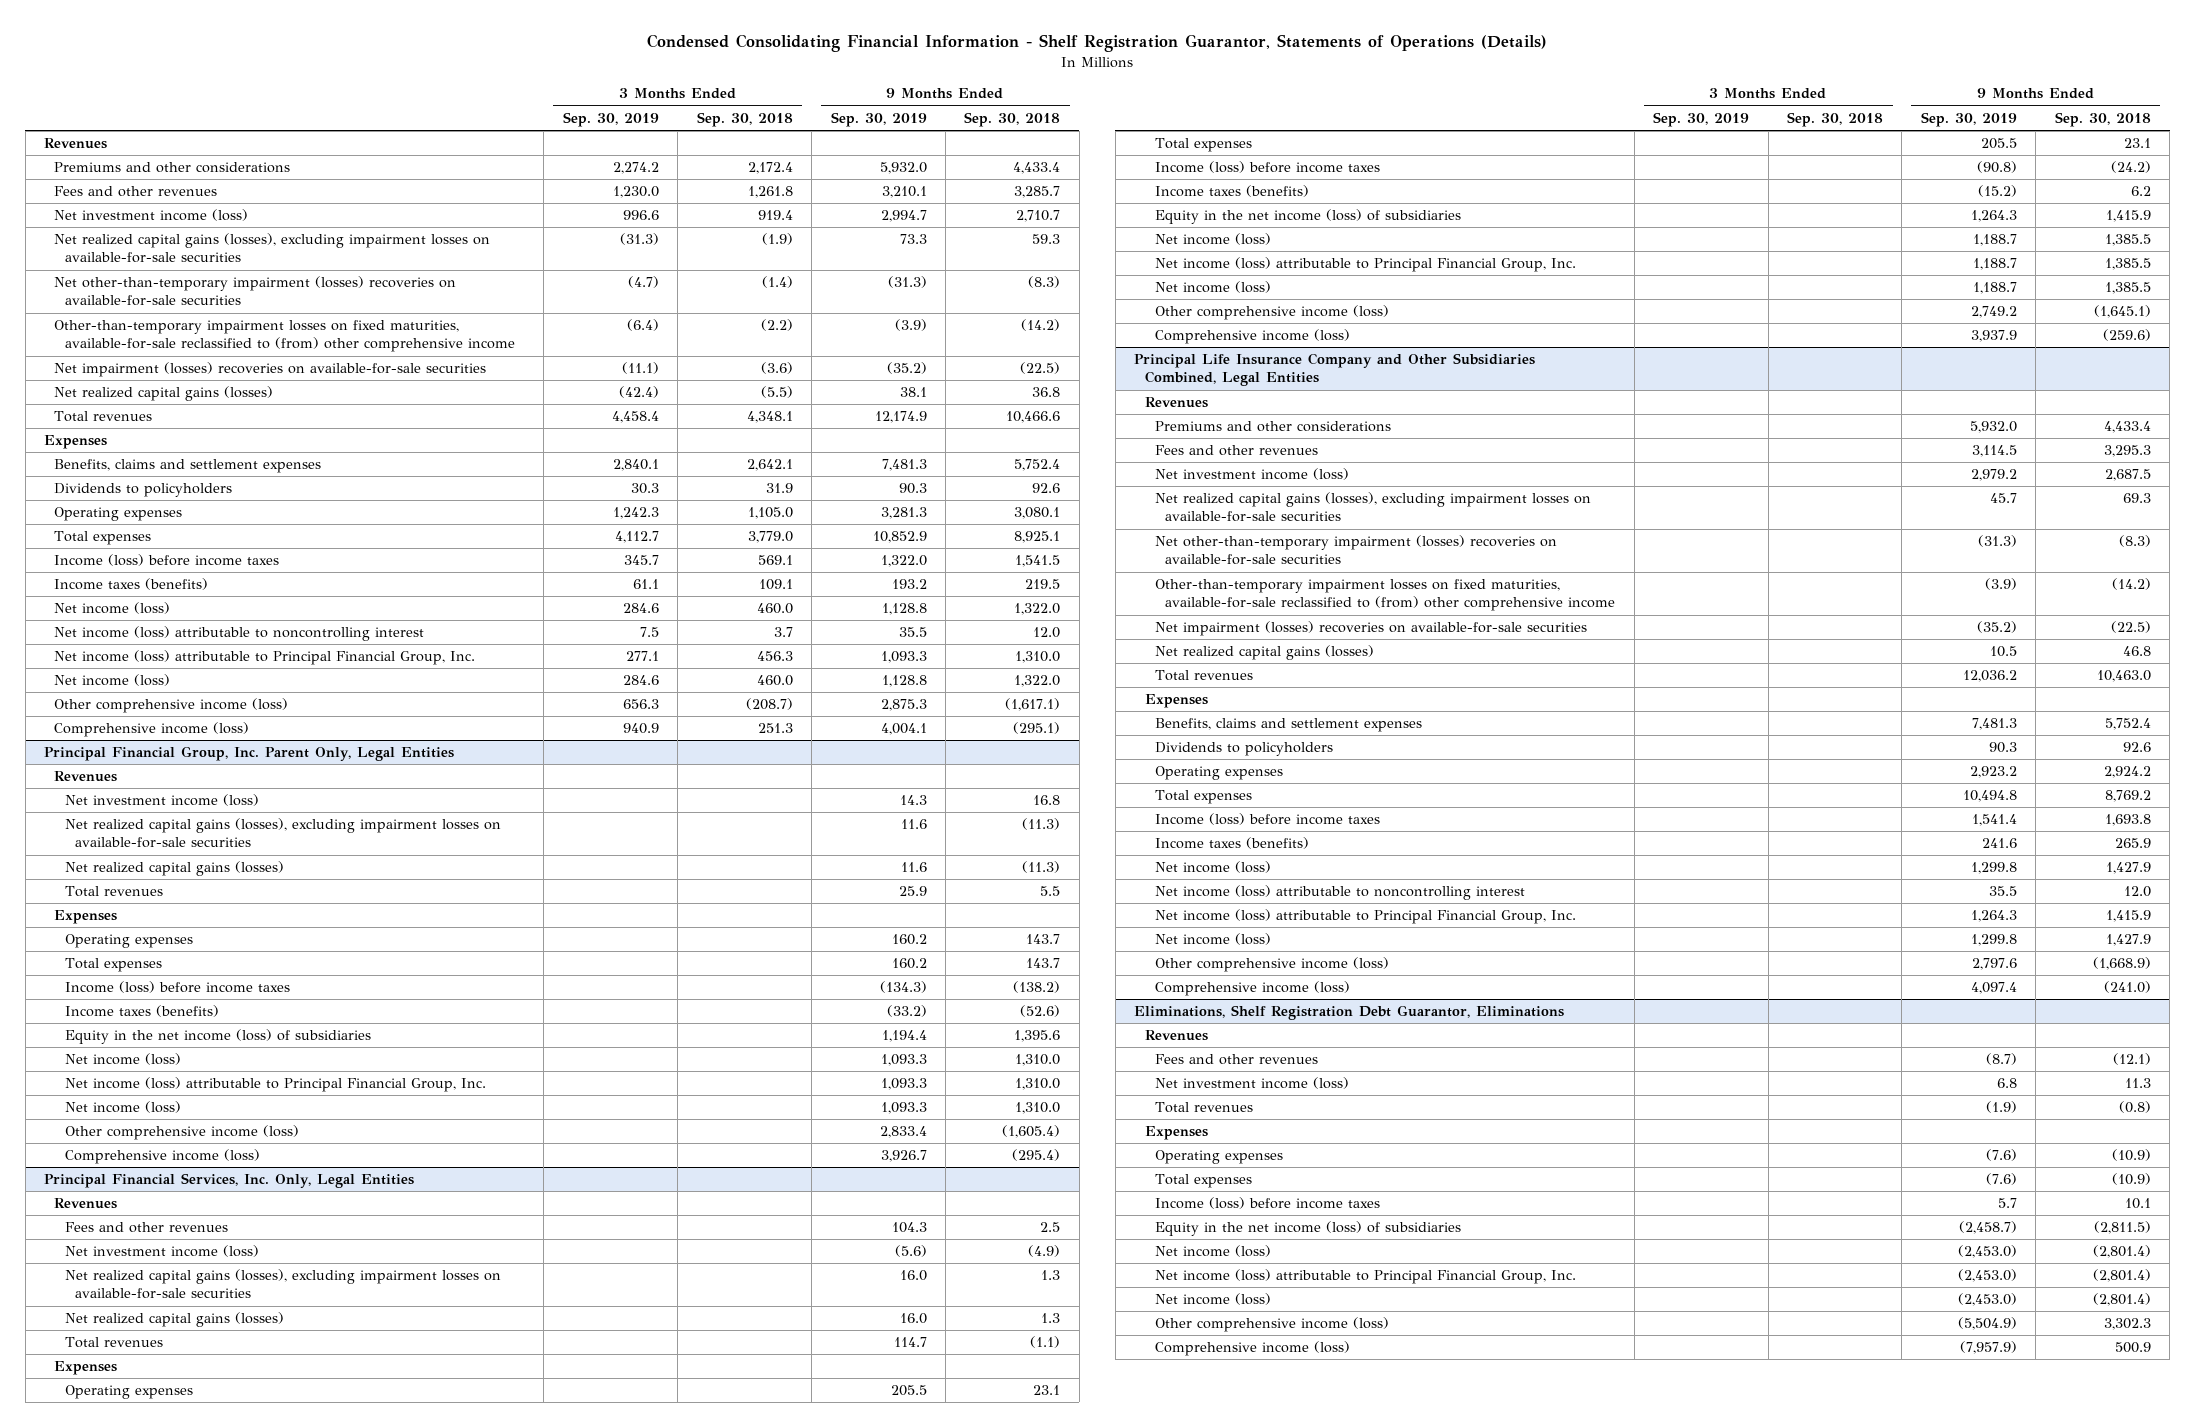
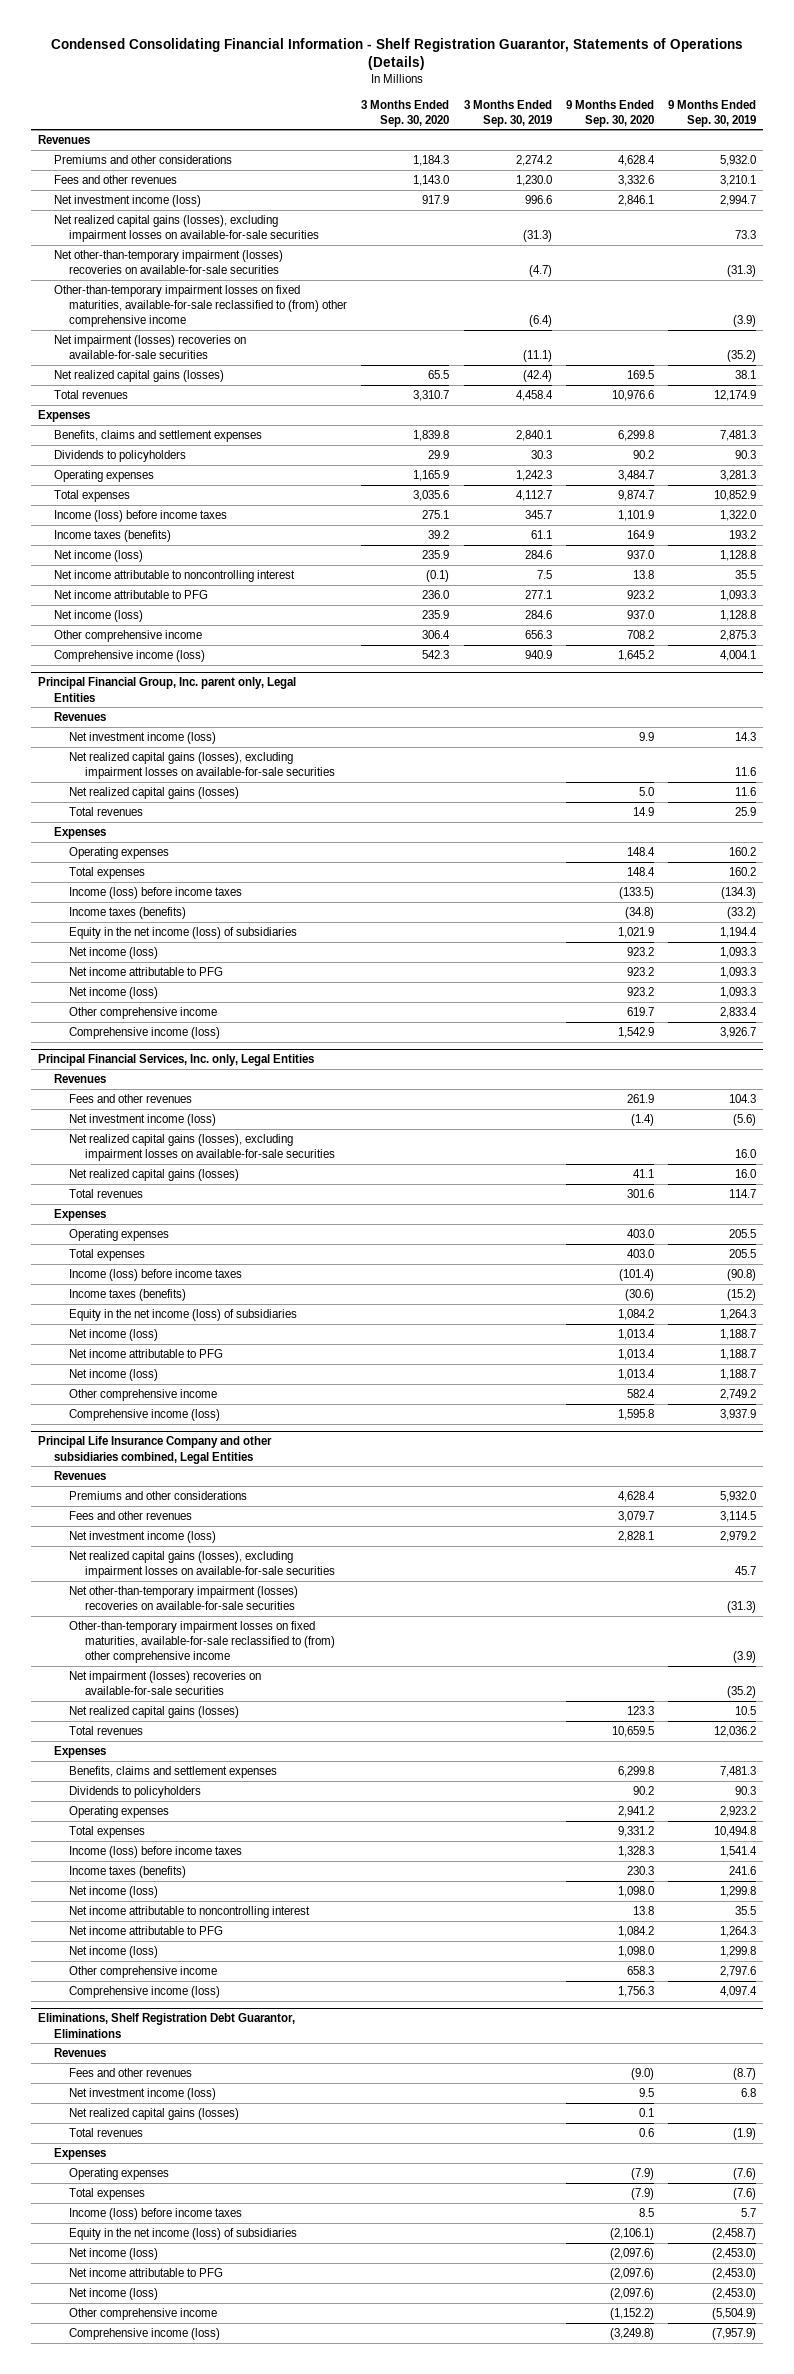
- | 3 Months Ended Sep. 30, 2019 | 3 Months Ended Sep. 30, 2018 | 9 Months Ended Sep. 30, 2019 | 9 Months Ended Sep. 30, 2018
+ | 3 Months Ended Sep. 30, 2020 | 3 Months Ended Sep. 30, 2019 | 9 Months Ended Sep. 30, 2020 | 9 Months Ended Sep. 30, 2019
- Net income (loss) attributable to noncontrolling interest | 7.5 | 3.7 | 35.5 | 12.0
- Net income (loss) attributable to Principal Financial Group, Inc. | 277.1 | 456.3 | 1,093.3 | 1,310.0
+ Net income attributable to noncontrolling interest | (0.1) | 7.5 | 13.8 | 35.5
+ Net income attributable to PFG | 236.0 | 277.1 | 923.2 | 1,093.3
- Other comprehensive income (loss) | 656.3 | (208.7) | 2,875.3 | (1,617.1)
+ Other comprehensive income | 306.4 | 656.3 | 708.2 | 2,875.3
- Principal Financial Group, Inc. Parent Only, Legal Entities
+ Principal Financial Group, Inc. parent only, Legal Entities
- Net income (loss) attributable to Principal Financial Group, Inc. | | | 1,093.3 | 1,310.0
+ Net income attributable to PFG | | | 923.2 | 1,093.3
- Other comprehensive income (loss) | | | 2,833.4 | (1,605.4)
+ Other comprehensive income | | | 619.7 | 2,833.4
- Principal Financial Services, Inc. Only, Legal Entities
+ Principal Financial Services, Inc. only, Legal Entities
- Net income (loss) attributable to Principal Financial Group, Inc. | | | 1,188.7 | 1,385.5
+ Net income attributable to PFG | | | 1,013.4 | 1,188.7
- Other comprehensive income (loss) | | | 2,749.2 | (1,645.1)
+ Other comprehensive income | | | 582.4 | 2,749.2
- Principal Life Insurance Company and Other Subsidiaries Combined, Legal Entities
+ Principal Life Insurance Company and other subsidiaries combined, Legal Entities
- Net income (loss) attributable to noncontrolling interest | | | 35.5 | 12.0
- Net income (loss) attributable to Principal Financial Group, Inc. | | | 1,264.3 | 1,415.9
+ Net income attributable to noncontrolling interest | | | 13.8 | 35.5
+ Net income attributable to PFG | | | 1,084.2 | 1,264.3
- Other comprehensive income (loss) | | | 2,797.6 | (1,668.9)
+ Other comprehensive income | | | 658.3 | 2,797.6
@ Eliminations, Shelf Registration Debt Guarantor, Eliminations
+ Net realized capital gains (losses) | | | 0.1 |
- Net income (loss) attributable to Principal Financial Group, Inc. | | | (2,453.0) | (2,801.4)
+ Net income attributable to PFG | | | (2,097.6) | (2,453.0)
- Other comprehensive income (loss) | | | (5,504.9) | 3,302.3
+ Other comprehensive income | | | (1,152.2) | (5,504.9)

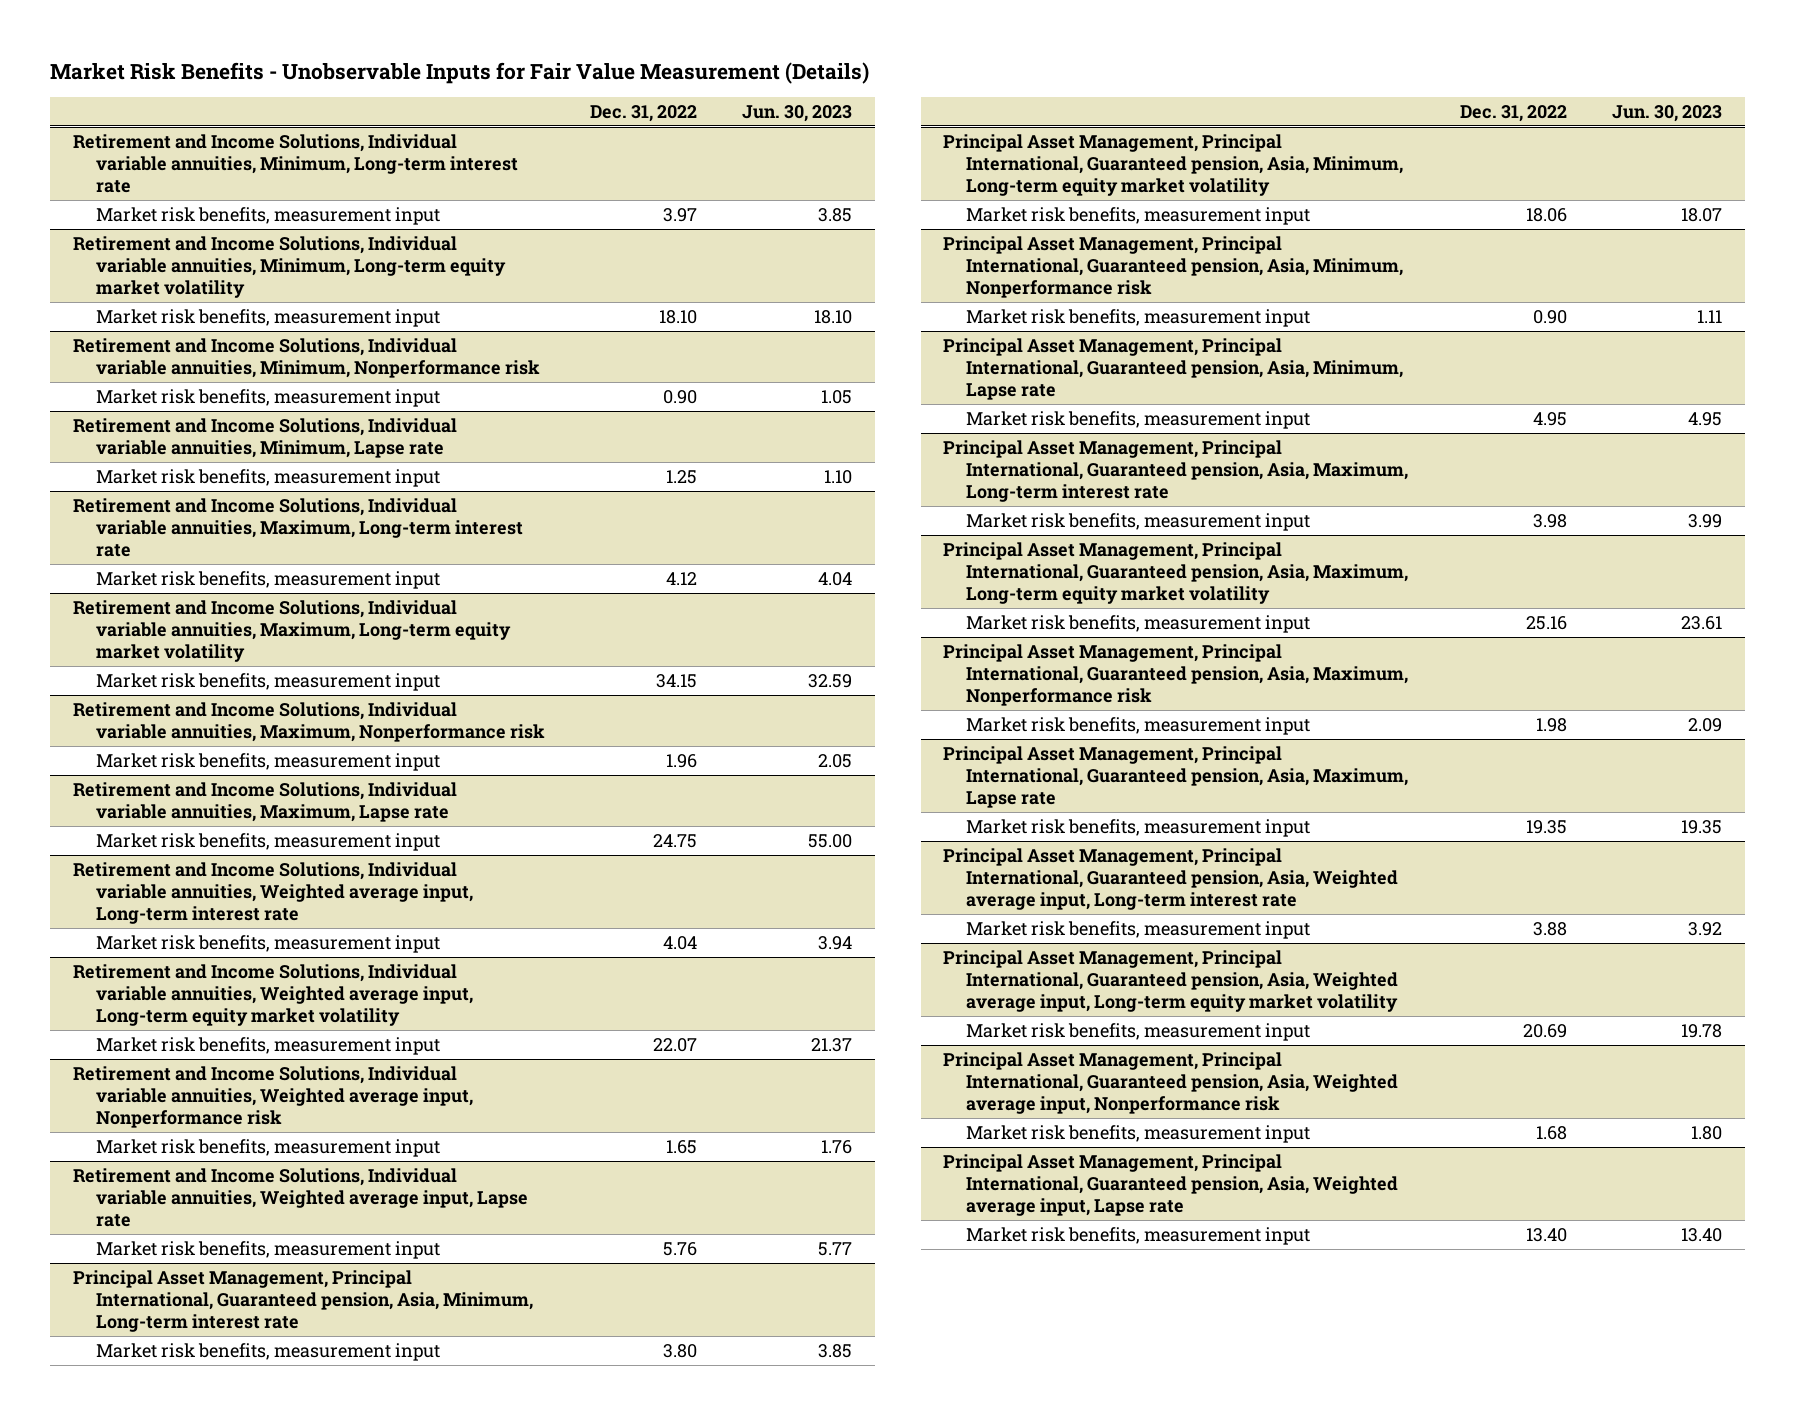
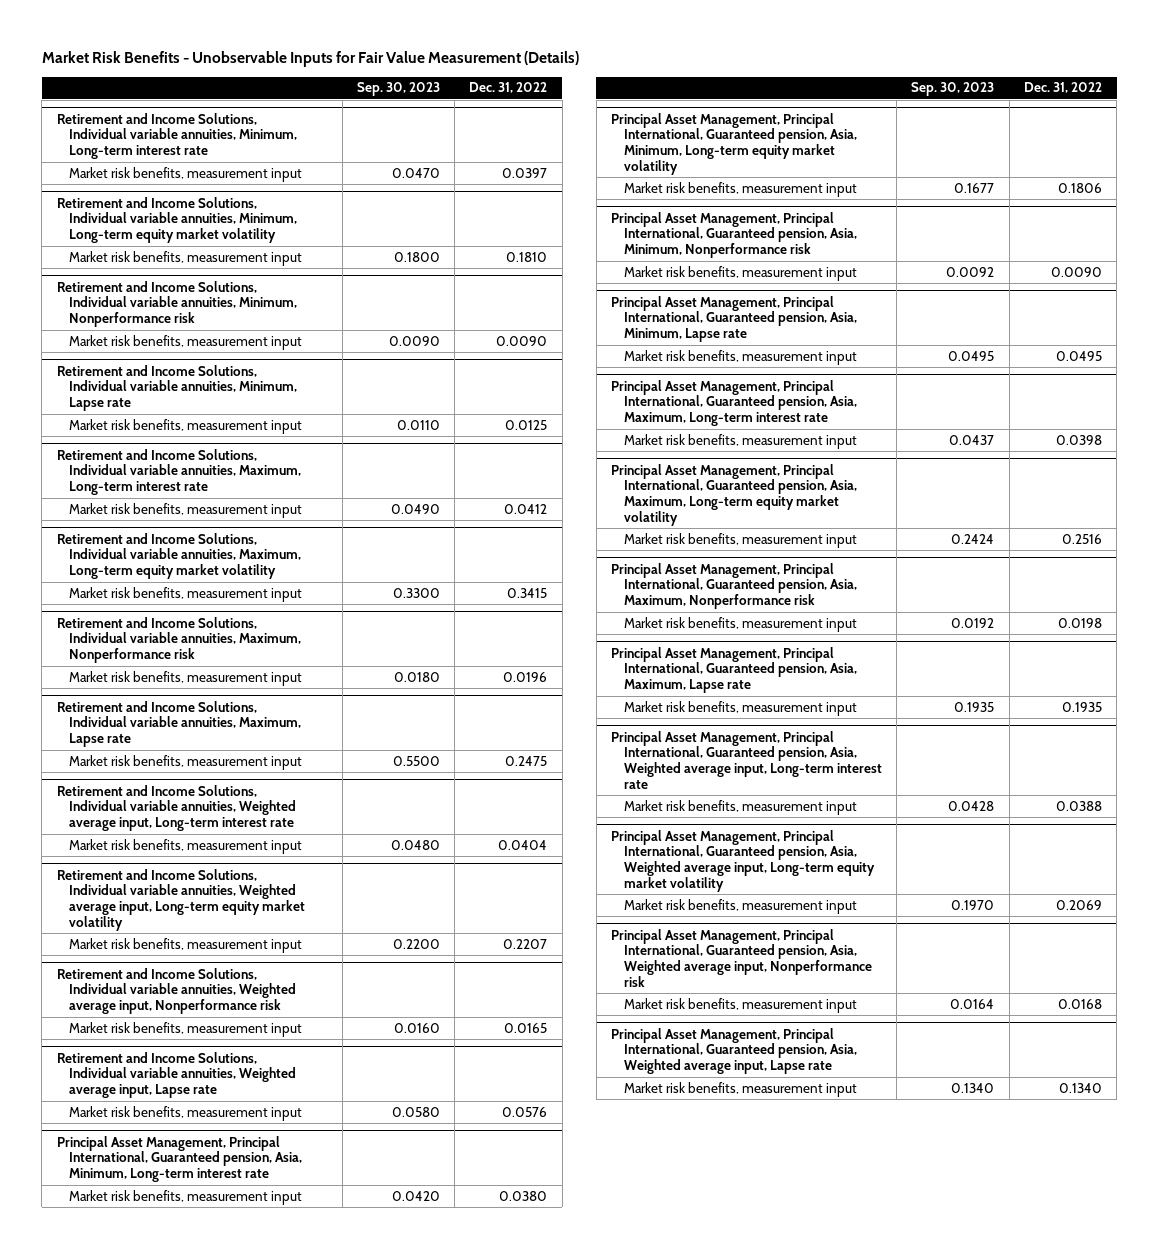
- | Dec. 31, 2022 | Jun. 30, 2023
+ | Sep. 30, 2023 | Dec. 31, 2022
@ Retirement and Income Solutions, Individual variable annuities, Minimum, Long-term interest rate
- Market risk benefits, measurement input | 3.97 | 3.85
+ Market risk benefits, measurement input | 0.0470 | 0.0397
@ Retirement and Income Solutions, Individual variable annuities, Minimum, Long-term equity market volatility
- Market risk benefits, measurement input | 18.10 | 18.10
+ Market risk benefits, measurement input | 0.1800 | 0.1810
@ Retirement and Income Solutions, Individual variable annuities, Minimum, Nonperformance risk
- Market risk benefits, measurement input | 0.90 | 1.05
+ Market risk benefits, measurement input | 0.0090 | 0.0090
@ Retirement and Income Solutions, Individual variable annuities, Minimum, Lapse rate
- Market risk benefits, measurement input | 1.25 | 1.10
+ Market risk benefits, measurement input | 0.0110 | 0.0125
@ Retirement and Income Solutions, Individual variable annuities, Maximum, Long-term interest rate
- Market risk benefits, measurement input | 4.12 | 4.04
+ Market risk benefits, measurement input | 0.0490 | 0.0412
@ Retirement and Income Solutions, Individual variable annuities, Maximum, Long-term equity market volatility
- Market risk benefits, measurement input | 34.15 | 32.59
+ Market risk benefits, measurement input | 0.3300 | 0.3415
@ Retirement and Income Solutions, Individual variable annuities, Maximum, Nonperformance risk
- Market risk benefits, measurement input | 1.96 | 2.05
+ Market risk benefits, measurement input | 0.0180 | 0.0196
@ Retirement and Income Solutions, Individual variable annuities, Maximum, Lapse rate
- Market risk benefits, measurement input | 24.75 | 55.00
+ Market risk benefits, measurement input | 0.5500 | 0.2475
@ Retirement and Income Solutions, Individual variable annuities, Weighted average input, Long-term interest rate
- Market risk benefits, measurement input | 4.04 | 3.94
+ Market risk benefits, measurement input | 0.0480 | 0.0404
@ Retirement and Income Solutions, Individual variable annuities, Weighted average input, Long-term equity market volatility
- Market risk benefits, measurement input | 22.07 | 21.37
+ Market risk benefits, measurement input | 0.2200 | 0.2207
@ Retirement and Income Solutions, Individual variable annuities, Weighted average input, Nonperformance risk
- Market risk benefits, measurement input | 1.65 | 1.76
+ Market risk benefits, measurement input | 0.0160 | 0.0165
@ Retirement and Income Solutions, Individual variable annuities, Weighted average input, Lapse rate
- Market risk benefits, measurement input | 5.76 | 5.77
+ Market risk benefits, measurement input | 0.0580 | 0.0576
@ Principal Asset Management, Principal International, Guaranteed pension, Asia, Minimum, Long-term interest rate
- Market risk benefits, measurement input | 3.80 | 3.85
+ Market risk benefits, measurement input | 0.0420 | 0.0380
@ Principal Asset Management, Principal International, Guaranteed pension, Asia, Minimum, Long-term equity market volatility
- Market risk benefits, measurement input | 18.06 | 18.07
+ Market risk benefits, measurement input | 0.1677 | 0.1806
@ Principal Asset Management, Principal International, Guaranteed pension, Asia, Minimum, Nonperformance risk
- Market risk benefits, measurement input | 0.90 | 1.11
+ Market risk benefits, measurement input | 0.0092 | 0.0090
@ Principal Asset Management, Principal International, Guaranteed pension, Asia, Minimum, Lapse rate
- Market risk benefits, measurement input | 4.95 | 4.95
+ Market risk benefits, measurement input | 0.0495 | 0.0495
@ Principal Asset Management, Principal International, Guaranteed pension, Asia, Maximum, Long-term interest rate
- Market risk benefits, measurement input | 3.98 | 3.99
+ Market risk benefits, measurement input | 0.0437 | 0.0398
@ Principal Asset Management, Principal International, Guaranteed pension, Asia, Maximum, Long-term equity market volatility
- Market risk benefits, measurement input | 25.16 | 23.61
+ Market risk benefits, measurement input | 0.2424 | 0.2516
@ Principal Asset Management, Principal International, Guaranteed pension, Asia, Maximum, Nonperformance risk
- Market risk benefits, measurement input | 1.98 | 2.09
+ Market risk benefits, measurement input | 0.0192 | 0.0198
@ Principal Asset Management, Principal International, Guaranteed pension, Asia, Maximum, Lapse rate
- Market risk benefits, measurement input | 19.35 | 19.35
+ Market risk benefits, measurement input | 0.1935 | 0.1935
@ Principal Asset Management, Principal International, Guaranteed pension, Asia, Weighted average input, Long-term interest rate
- Market risk benefits, measurement input | 3.88 | 3.92
+ Market risk benefits, measurement input | 0.0428 | 0.0388
@ Principal Asset Management, Principal International, Guaranteed pension, Asia, Weighted average input, Long-term equity market volatility
- Market risk benefits, measurement input | 20.69 | 19.78
+ Market risk benefits, measurement input | 0.1970 | 0.2069
@ Principal Asset Management, Principal International, Guaranteed pension, Asia, Weighted average input, Nonperformance risk
- Market risk benefits, measurement input | 1.68 | 1.80
+ Market risk benefits, measurement input | 0.0164 | 0.0168
@ Principal Asset Management, Principal International, Guaranteed pension, Asia, Weighted average input, Lapse rate
- Market risk benefits, measurement input | 13.40 | 13.40
+ Market risk benefits, measurement input | 0.1340 | 0.1340

